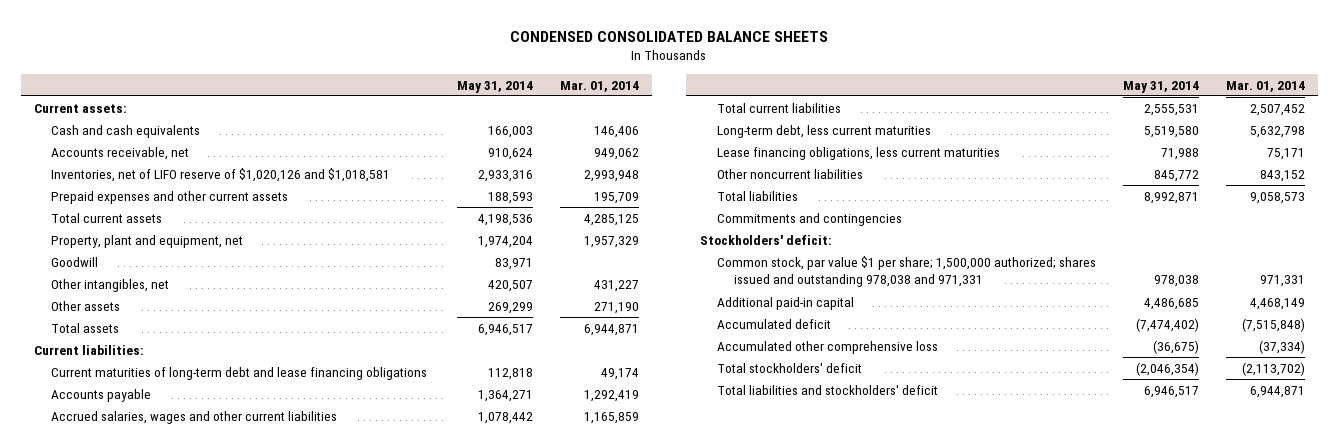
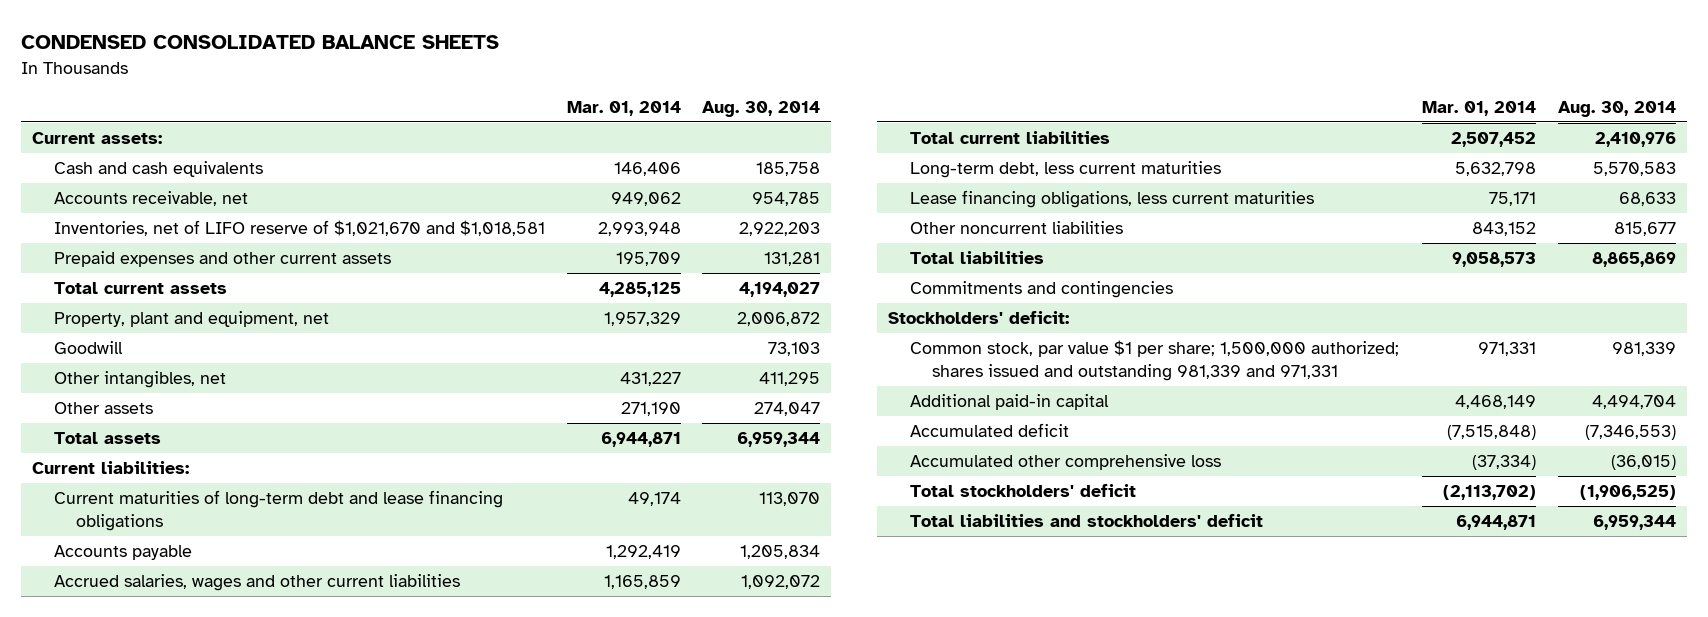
- | May 31, 2014 | Mar. 01, 2014
+ | Mar. 01, 2014 | Aug. 30, 2014
- Inventories, net of LIFO reserve of $1,020,126 and $1,018,581 | 2,933,316 | 2,993,948
+ Inventories, net of LIFO reserve of $1,021,670 and $1,018,581 | 2,993,948 | 2,922,203
- Common stock, par value $1 per share; 1,500,000 authorized; shares issued and outstanding 978,038 and 971,331 | 978,038 | 971,331
+ Common stock, par value $1 per share; 1,500,000 authorized; shares issued and outstanding 981,339 and 971,331 | 971,331 | 981,339

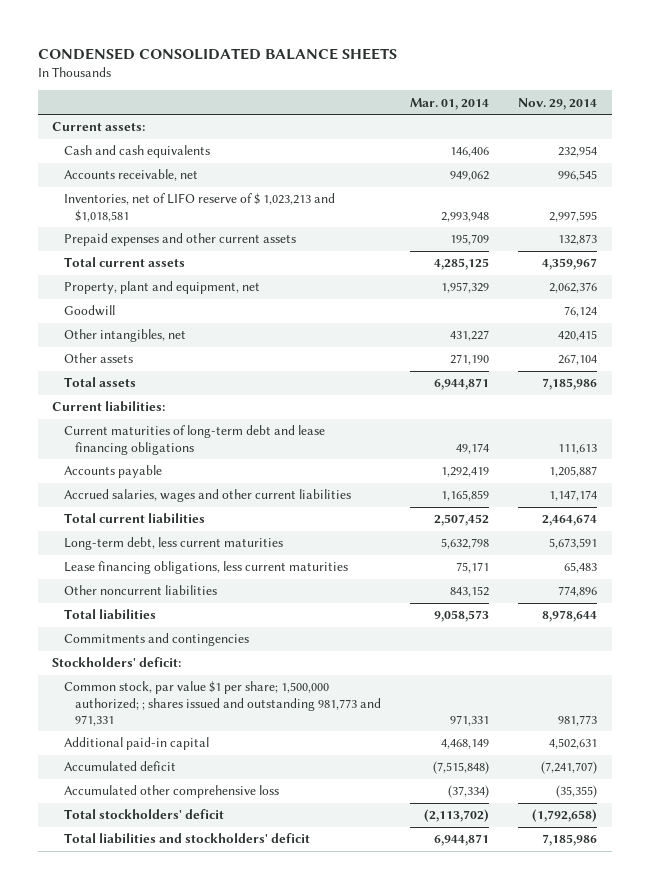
- | Mar. 01, 2014 | Aug. 30, 2014
+ | Mar. 01, 2014 | Nov. 29, 2014
- Inventories, net of LIFO reserve of $1,021,670 and $1,018,581 | 2,993,948 | 2,922,203
+ Inventories, net of LIFO reserve of $ 1,023,213 and $1,018,581 | 2,993,948 | 2,997,595
- Common stock, par value $1 per share; 1,500,000 authorized; shares issued and outstanding 981,339 and 971,331 | 971,331 | 981,339
+ Common stock, par value $1 per share; 1,500,000 authorized; ; shares issued and outstanding 981,773 and 971,331 | 971,331 | 981,773

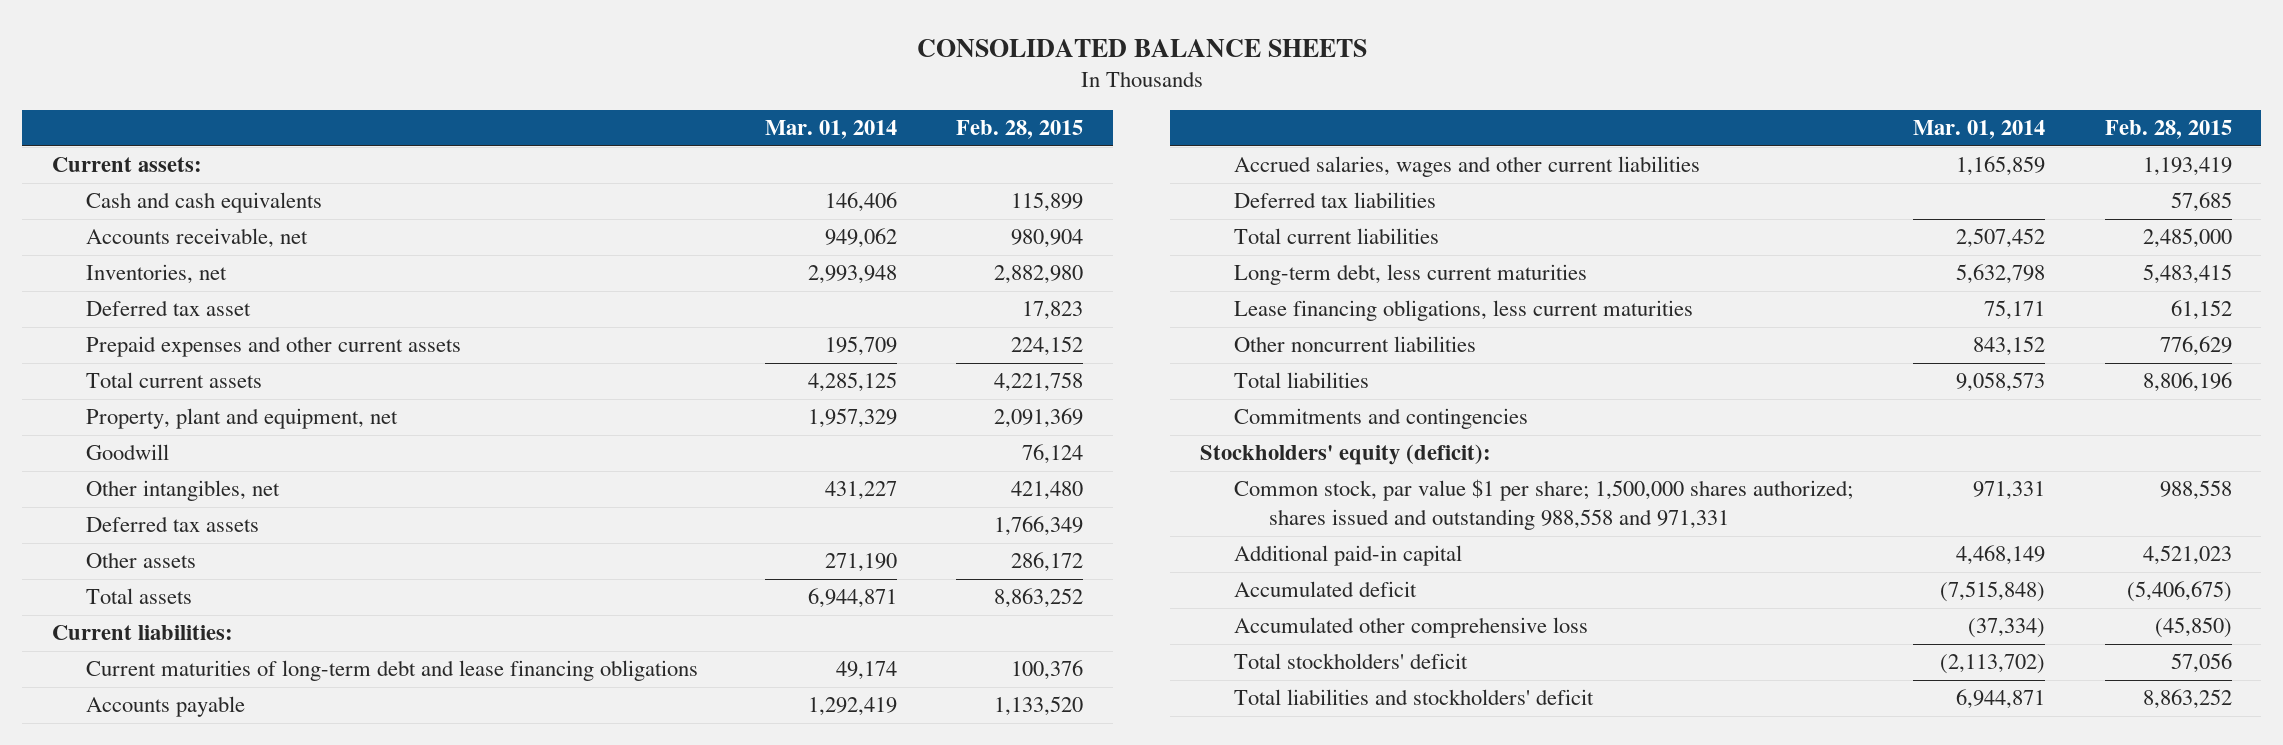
- CONDENSED CONSOLIDATED BALANCE SHEETS
+ CONSOLIDATED BALANCE SHEETS
- | Mar. 01, 2014 | Nov. 29, 2014
+ | Mar. 01, 2014 | Feb. 28, 2015
- Inventories, net of LIFO reserve of $ 1,023,213 and $1,018,581 | 2,993,948 | 2,997,595
+ Inventories, net | 2,993,948 | 2,882,980
+ Deferred tax asset | | 17,823
+ Deferred tax assets | | 1,766,349
+ Deferred tax liabilities | | 57,685
- Stockholders' deficit:
- Common stock, par value $1 per share; 1,500,000 authorized; ; shares issued and outstanding 981,773 and 971,331 | 971,331 | 981,773
+ Stockholders' equity (deficit):
+ Common stock, par value $1 per share; 1,500,000 shares authorized; shares issued and outstanding 988,558 and 971,331 | 971,331 | 988,558

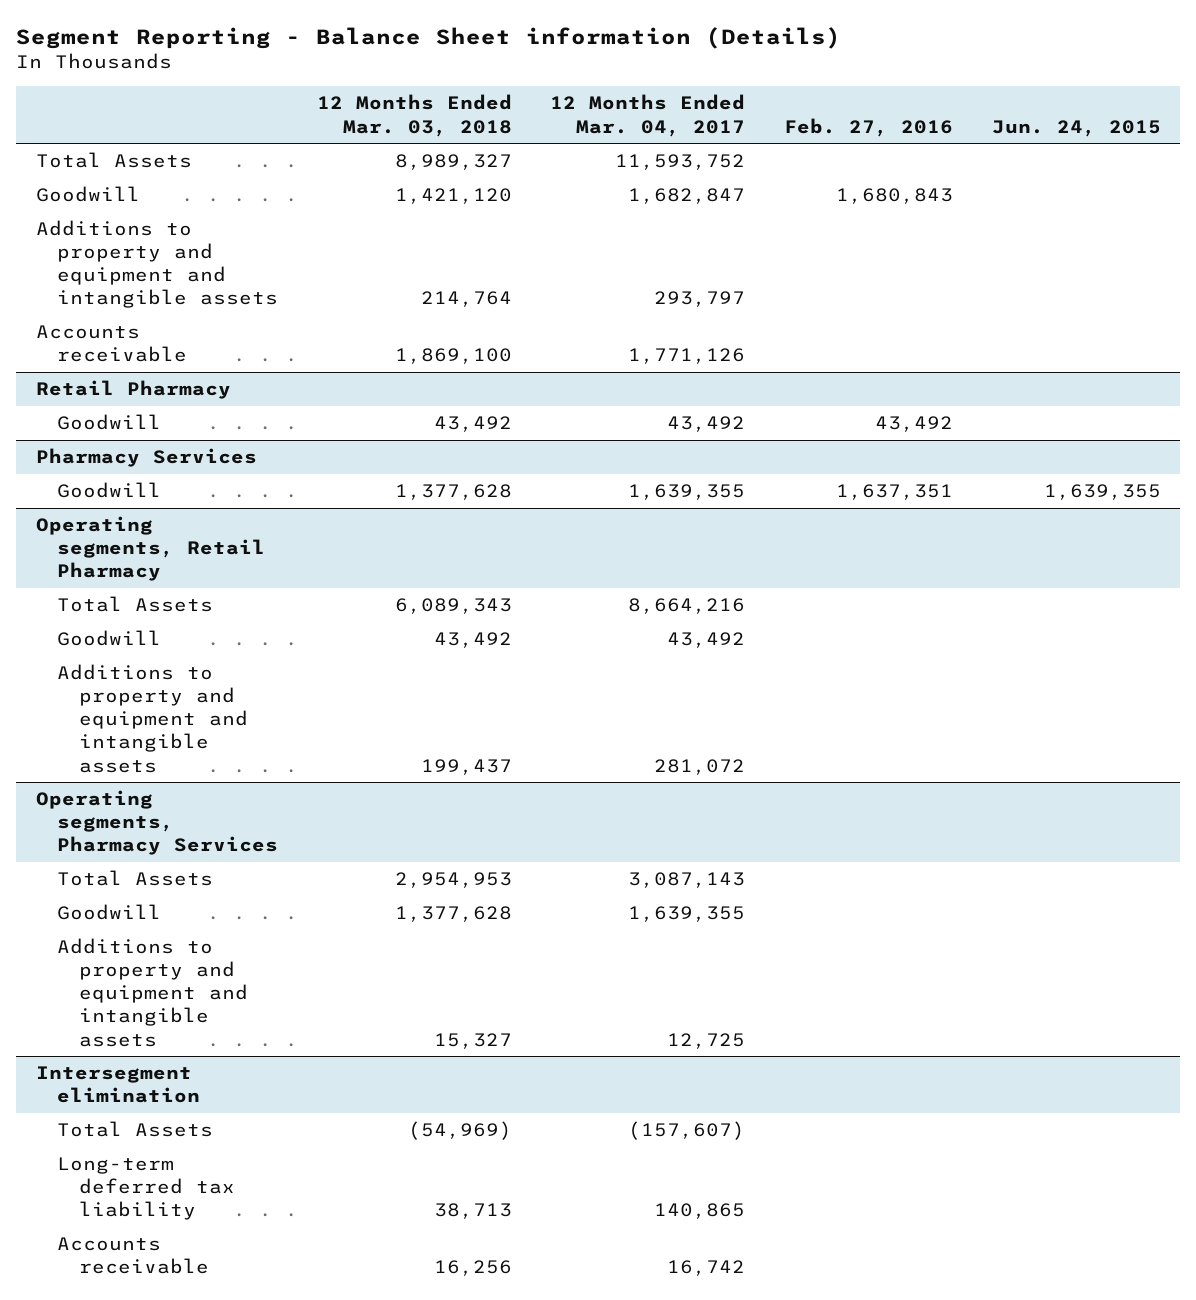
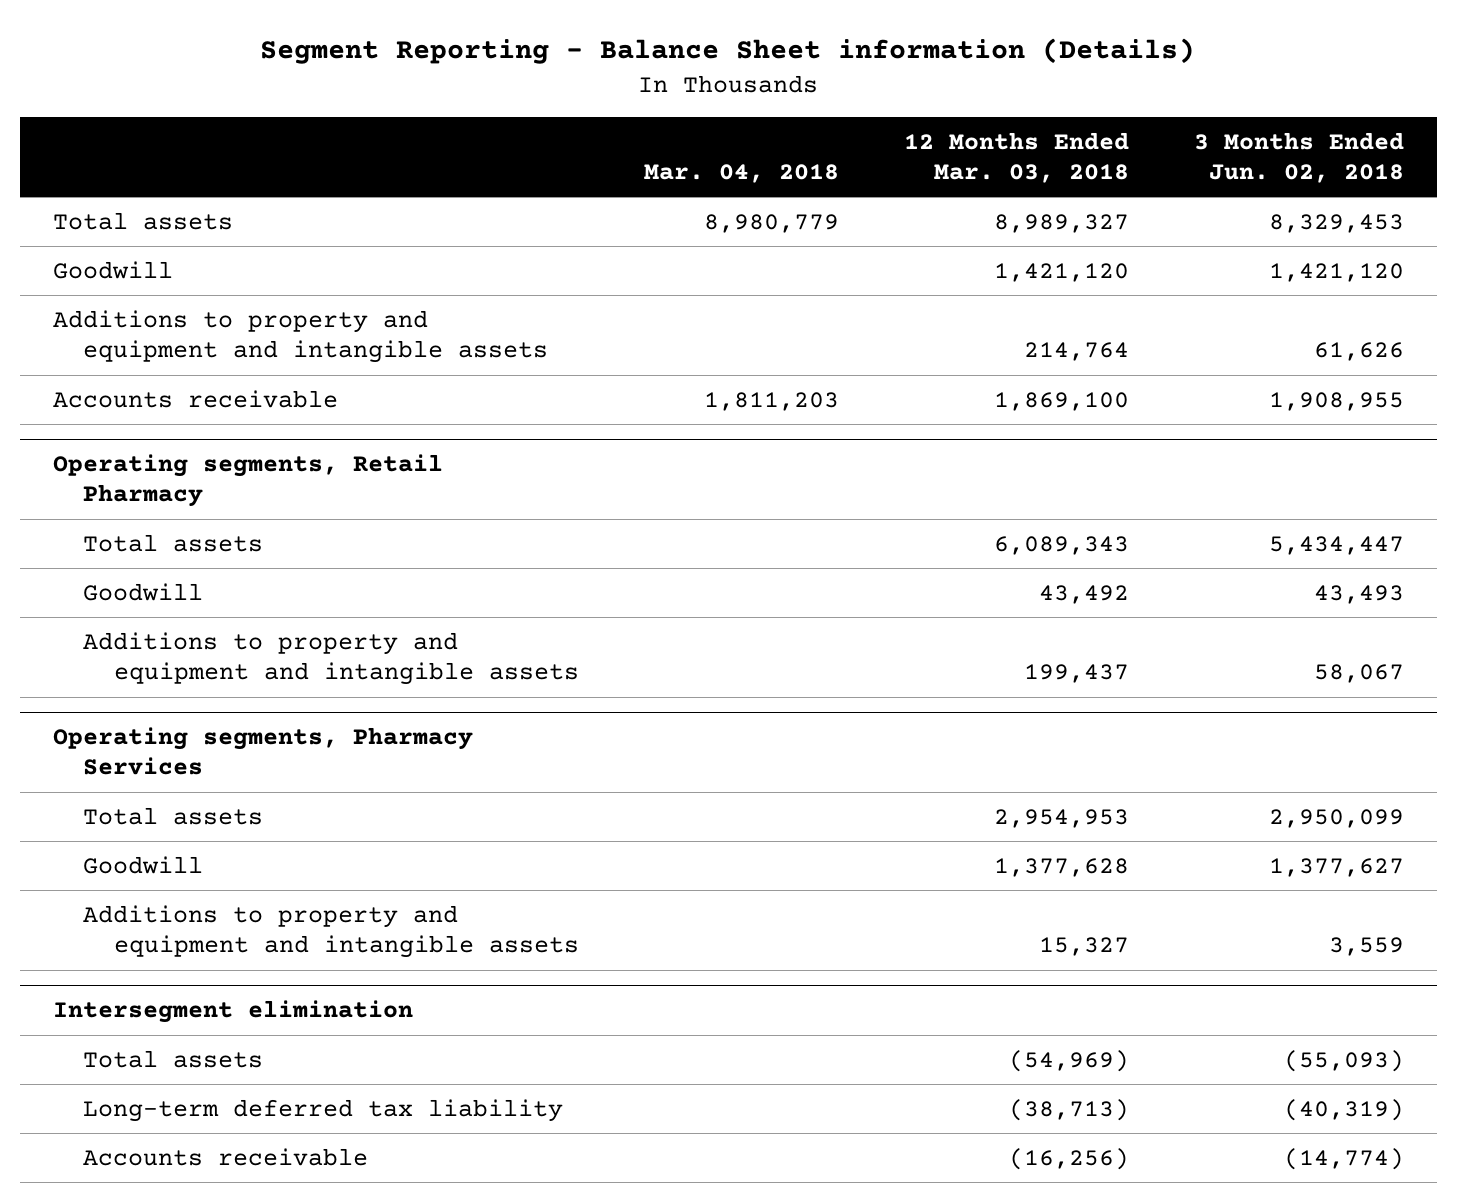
- | 12 Months Ended Mar. 03, 2018 | 12 Months Ended Mar. 04, 2017 | Feb. 27, 2016 | Jun. 24, 2015
+ | Mar. 04, 2018 | 12 Months Ended Mar. 03, 2018 | 3 Months Ended Jun. 02, 2018
- Total Assets | 8,989,327 | 11,593,752 | |
+ Total assets | 8,980,779 | 8,989,327 | 8,329,453
- Retail Pharmacy
- Goodwill | 43,492 | 43,492 | 43,492 |
- Pharmacy Services
- Goodwill | 1,377,628 | 1,639,355 | 1,637,351 | 1,639,355
@ Operating segments, Retail Pharmacy
- Total Assets | 6,089,343 | 8,664,216 | |
+ Total assets | | 6,089,343 | 5,434,447
@ Operating segments, Pharmacy Services
- Total Assets | 2,954,953 | 3,087,143 | |
+ Total assets | | 2,954,953 | 2,950,099
@ Intersegment elimination
- Total Assets | (54,969) | (157,607) | |
- Long-term deferred tax liability | 38,713 | 140,865 | |
- Accounts receivable | 16,256 | 16,742 | |
+ Total assets | | (54,969) | (55,093)
+ Long-term deferred tax liability | | (38,713) | (40,319)
+ Accounts receivable | | (16,256) | (14,774)

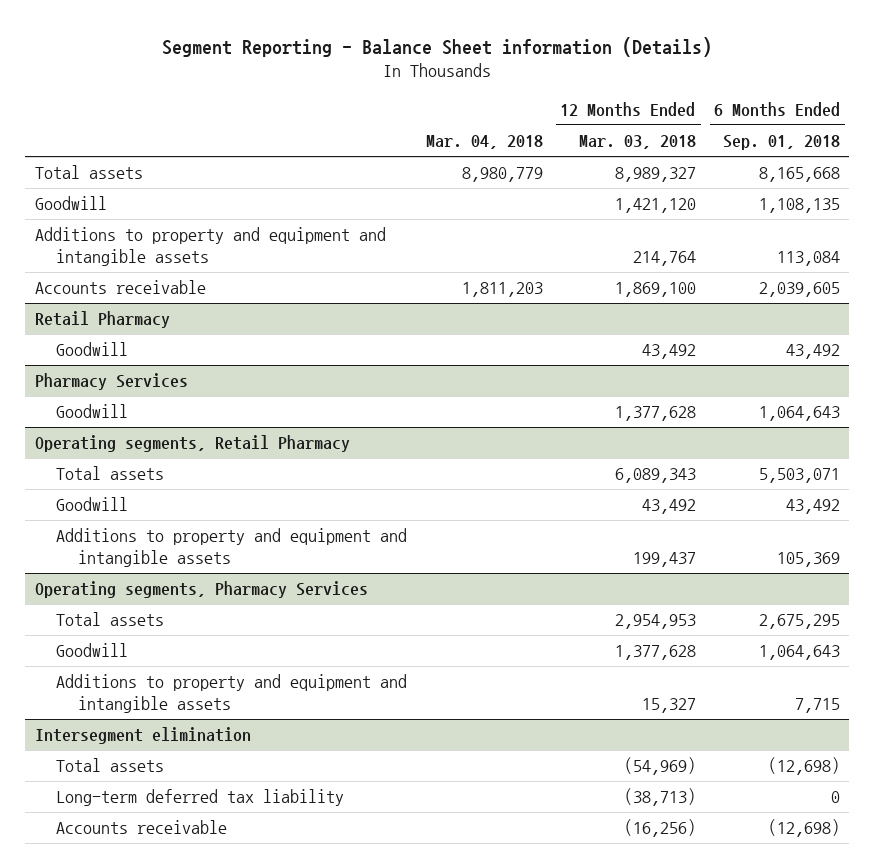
- | Mar. 04, 2018 | 12 Months Ended Mar. 03, 2018 | 3 Months Ended Jun. 02, 2018
+ | Mar. 04, 2018 | 12 Months Ended Mar. 03, 2018 | 6 Months Ended Sep. 01, 2018
+ Retail Pharmacy
+ Goodwill | | 43,492 | 43,492
+ Pharmacy Services
+ Goodwill | | 1,377,628 | 1,064,643

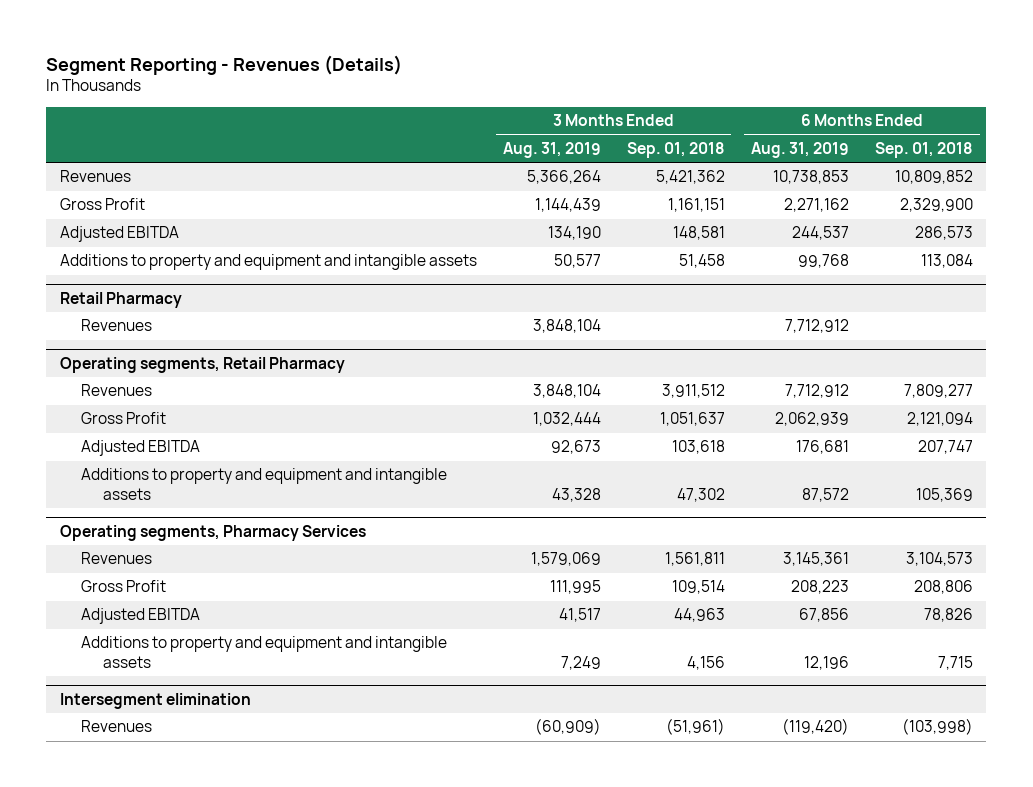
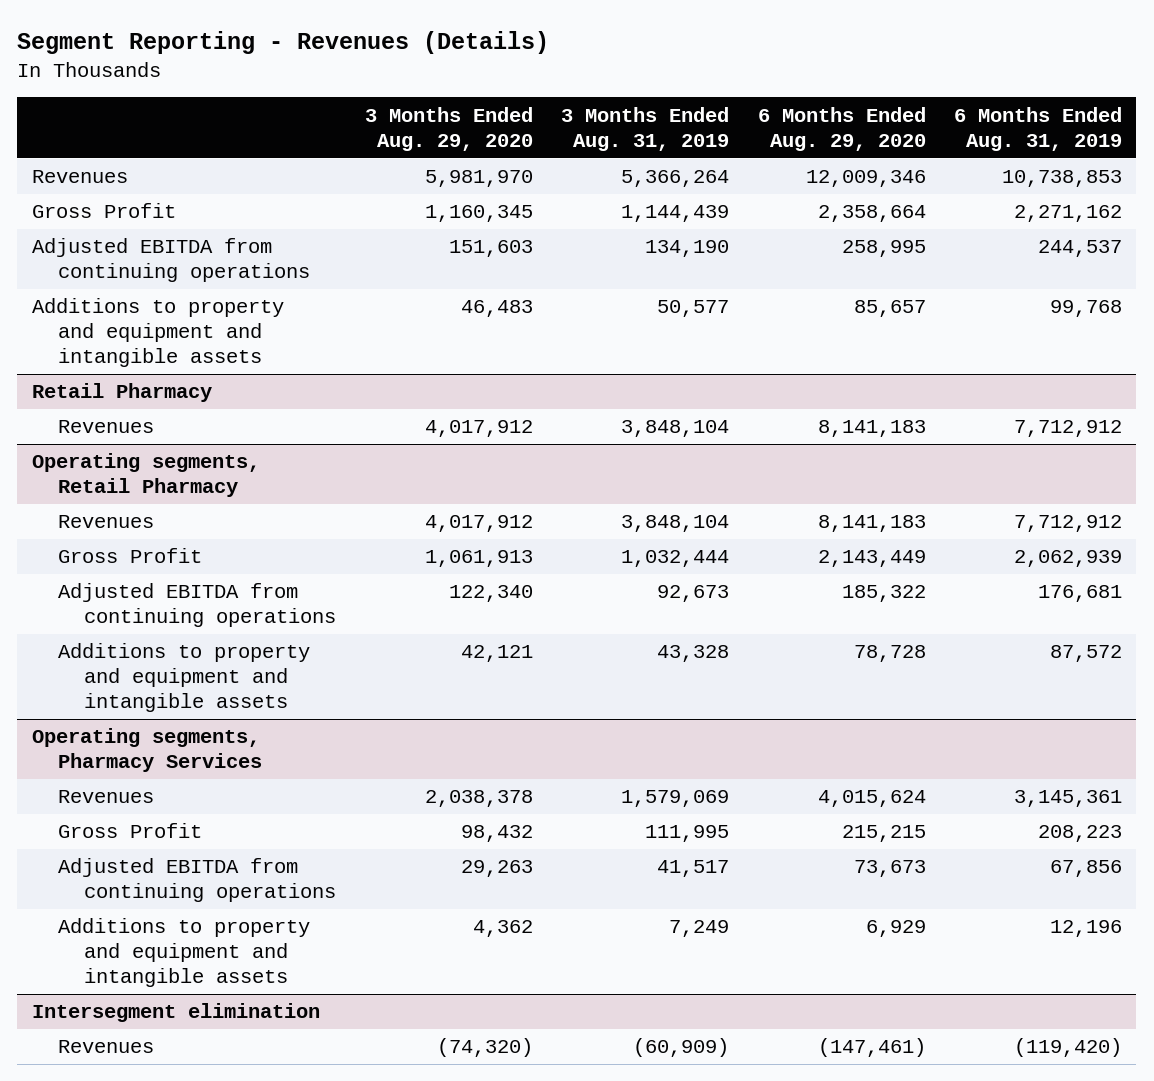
- | 3 Months Ended Aug. 31, 2019 | 3 Months Ended Sep. 01, 2018 | 6 Months Ended Aug. 31, 2019 | 6 Months Ended Sep. 01, 2018
+ | 3 Months Ended Aug. 29, 2020 | 3 Months Ended Aug. 31, 2019 | 6 Months Ended Aug. 29, 2020 | 6 Months Ended Aug. 31, 2019
- Adjusted EBITDA | 134,190 | 148,581 | 244,537 | 286,573
+ Adjusted EBITDA from continuing operations | 151,603 | 134,190 | 258,995 | 244,537
@ Operating segments, Retail Pharmacy
- Adjusted EBITDA | 92,673 | 103,618 | 176,681 | 207,747
+ Adjusted EBITDA from continuing operations | 122,340 | 92,673 | 185,322 | 176,681
@ Operating segments, Pharmacy Services
- Adjusted EBITDA | 41,517 | 44,963 | 67,856 | 78,826
+ Adjusted EBITDA from continuing operations | 29,263 | 41,517 | 73,673 | 67,856

